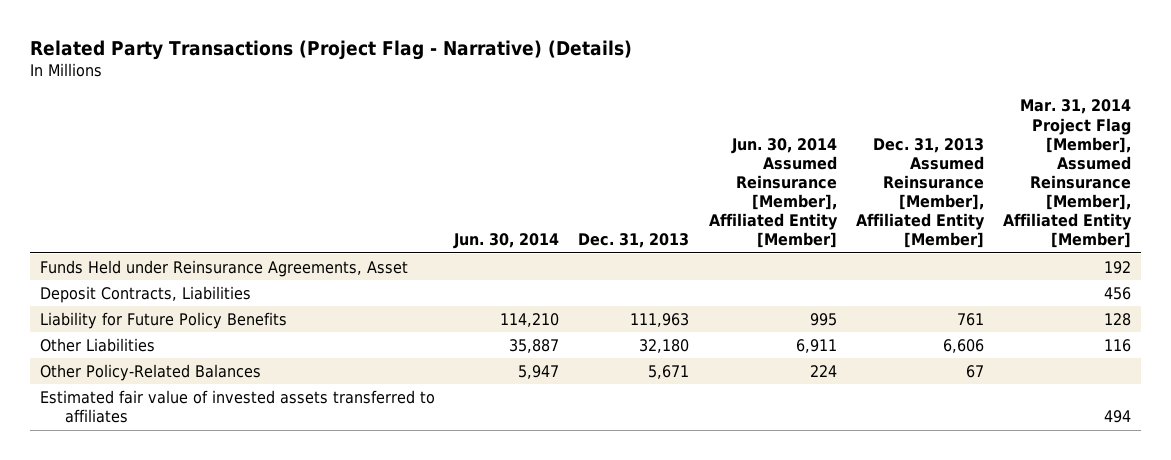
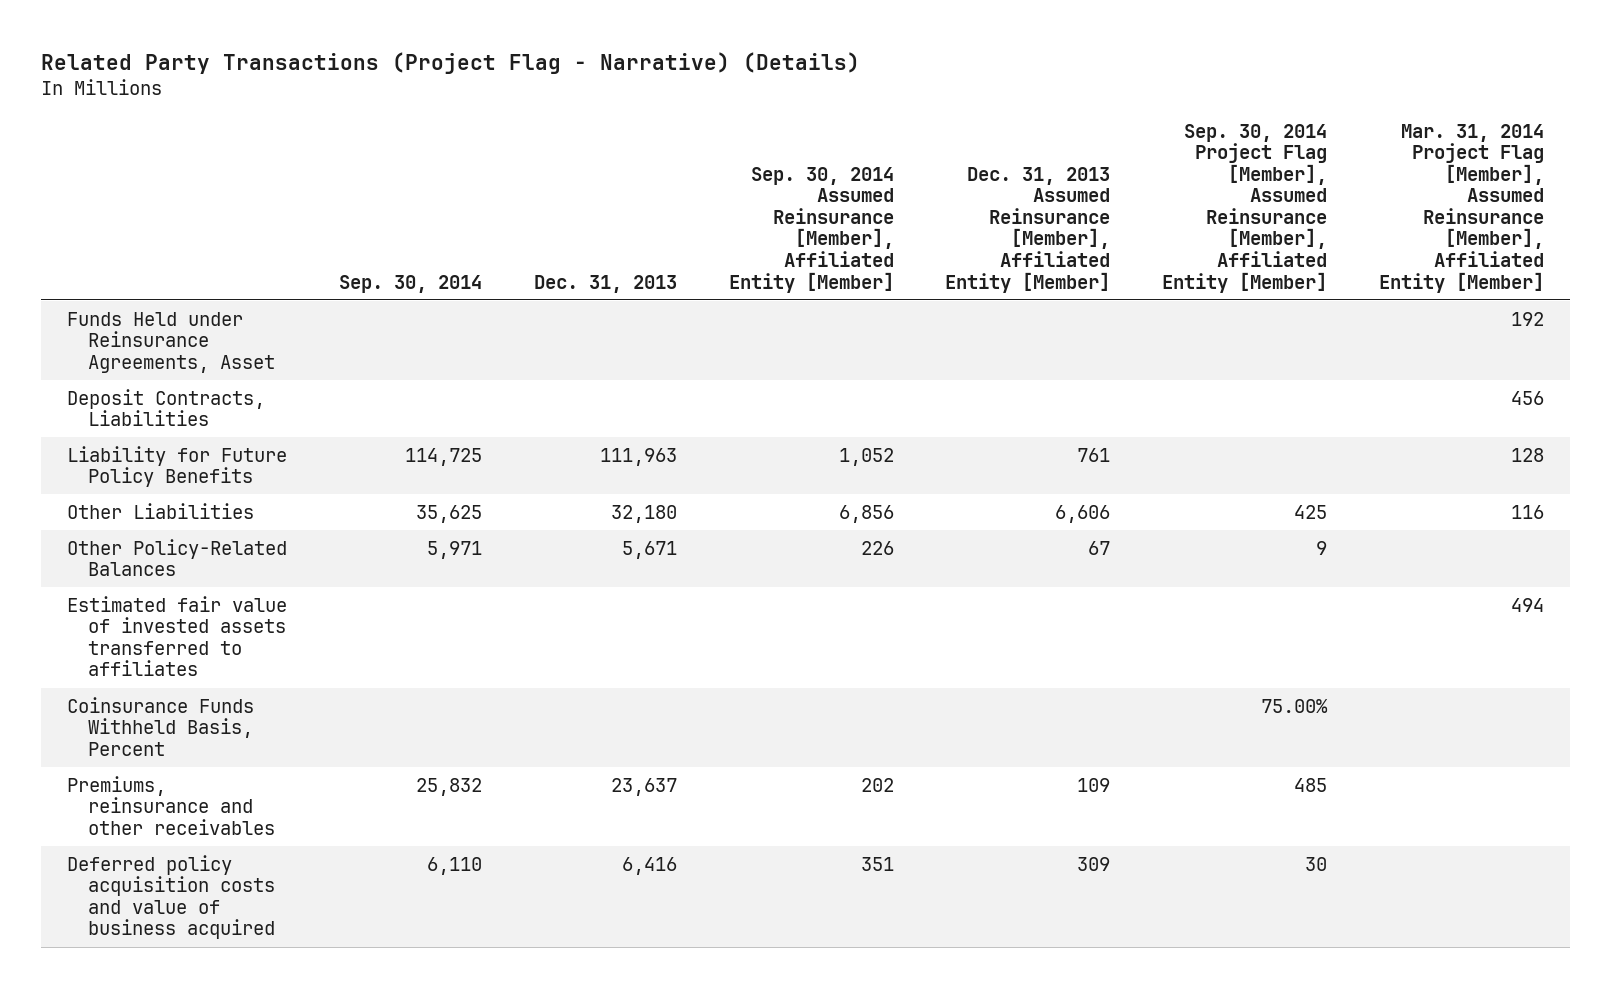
- | Jun. 30, 2014 | Dec. 31, 2013 | Jun. 30, 2014 Assumed Reinsurance [Member], Affiliated Entity [Member] | Dec. 31, 2013 Assumed Reinsurance [Member], Affiliated Entity [Member] | Mar. 31, 2014 Project Flag [Member], Assumed Reinsurance [Member], Affiliated Entity [Member]
+ | Sep. 30, 2014 | Dec. 31, 2013 | Sep. 30, 2014 Assumed Reinsurance [Member], Affiliated Entity [Member] | Dec. 31, 2013 Assumed Reinsurance [Member], Affiliated Entity [Member] | Sep. 30, 2014 Project Flag [Member], Assumed Reinsurance [Member], Affiliated Entity [Member] | Mar. 31, 2014 Project Flag [Member], Assumed Reinsurance [Member], Affiliated Entity [Member]
+ Coinsurance Funds Withheld Basis, Percent | | | | | 75.00% |
+ Premiums, reinsurance and other receivables | 25,832 | 23,637 | 202 | 109 | 485 |
+ Deferred policy acquisition costs and value of business acquired | 6,110 | 6,416 | 351 | 309 | 30 |

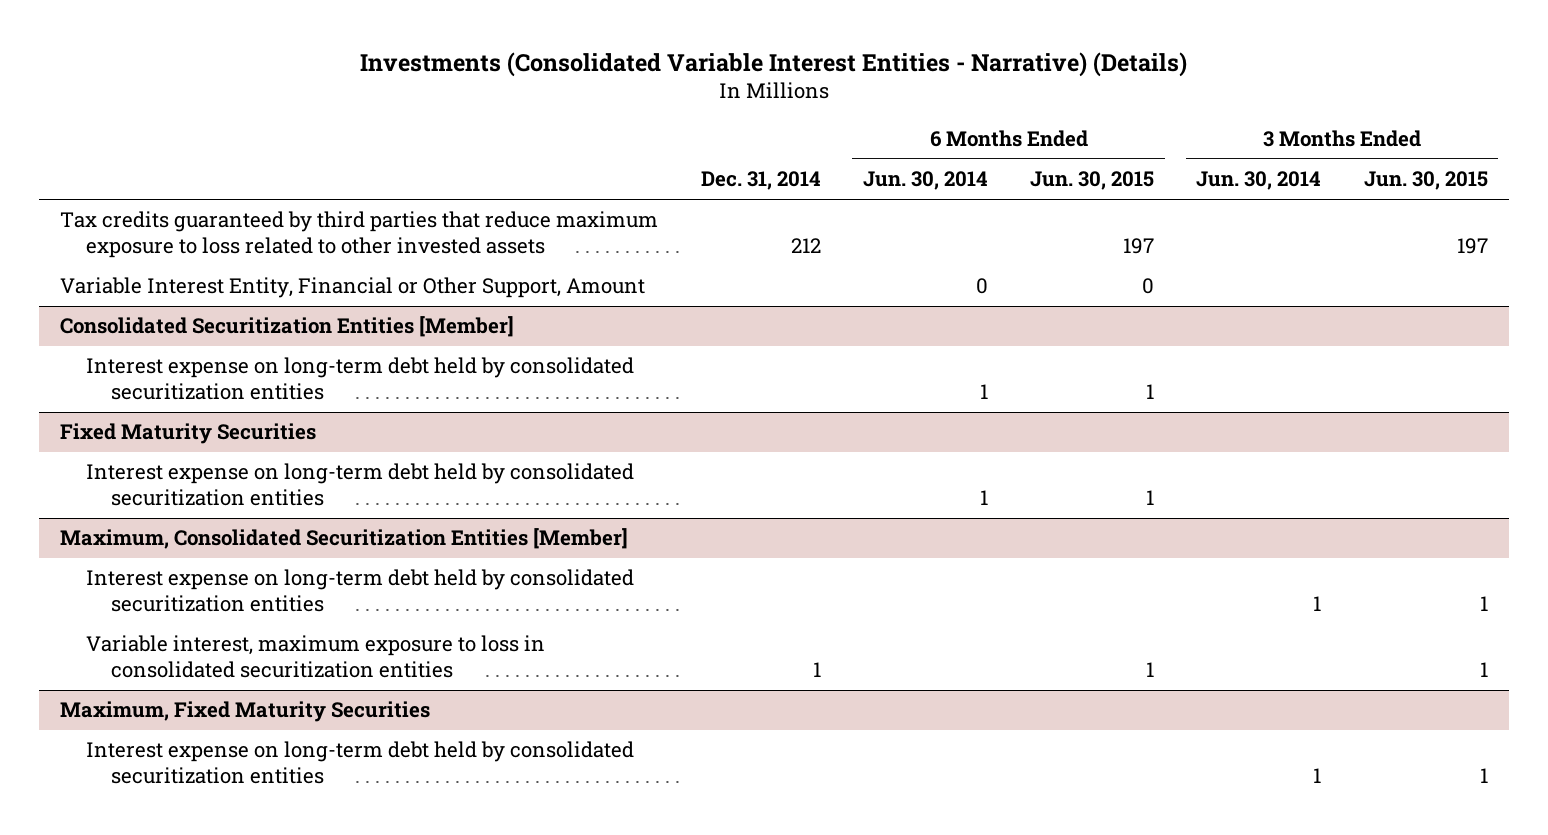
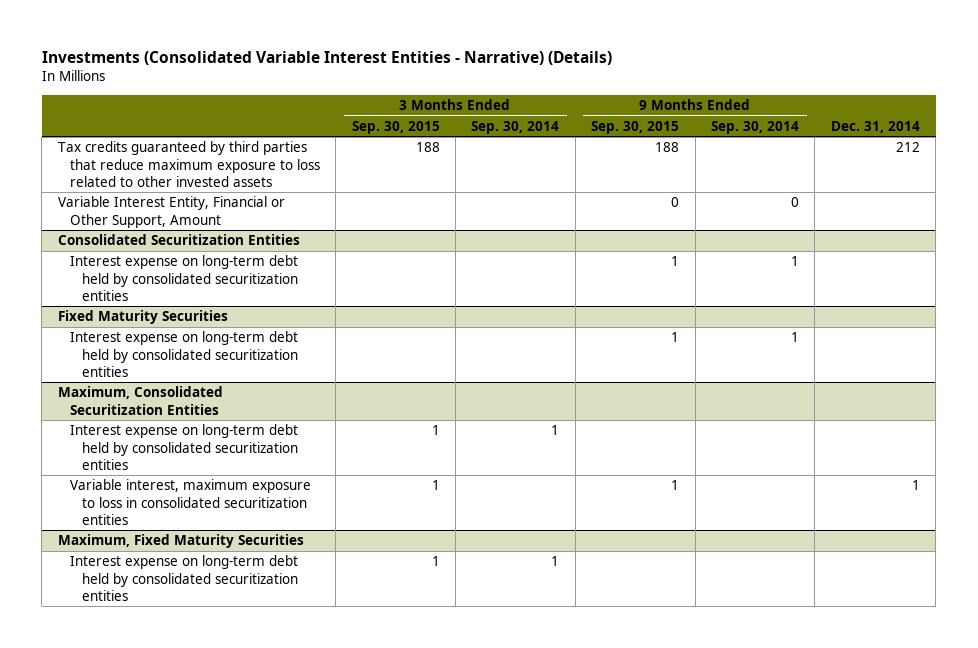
- | Dec. 31, 2014 | 6 Months Ended Jun. 30, 2014 | 6 Months Ended Jun. 30, 2015 | 3 Months Ended Jun. 30, 2014 | 3 Months Ended Jun. 30, 2015
+ | 3 Months Ended Sep. 30, 2015 | 3 Months Ended Sep. 30, 2014 | 9 Months Ended Sep. 30, 2015 | 9 Months Ended Sep. 30, 2014 | Dec. 31, 2014
- Consolidated Securitization Entities [Member]
+ Consolidated Securitization Entities
- Maximum, Consolidated Securitization Entities [Member]
+ Maximum, Consolidated Securitization Entities

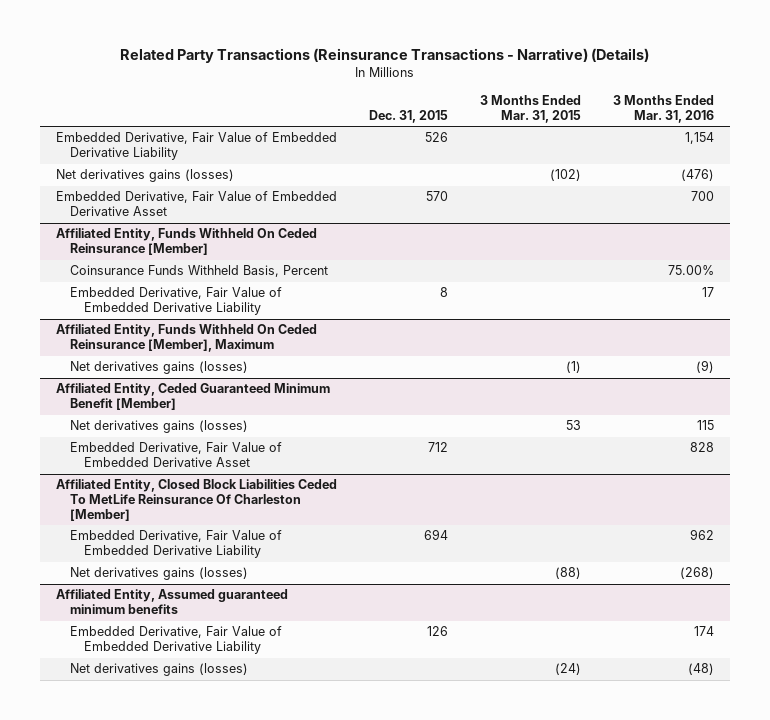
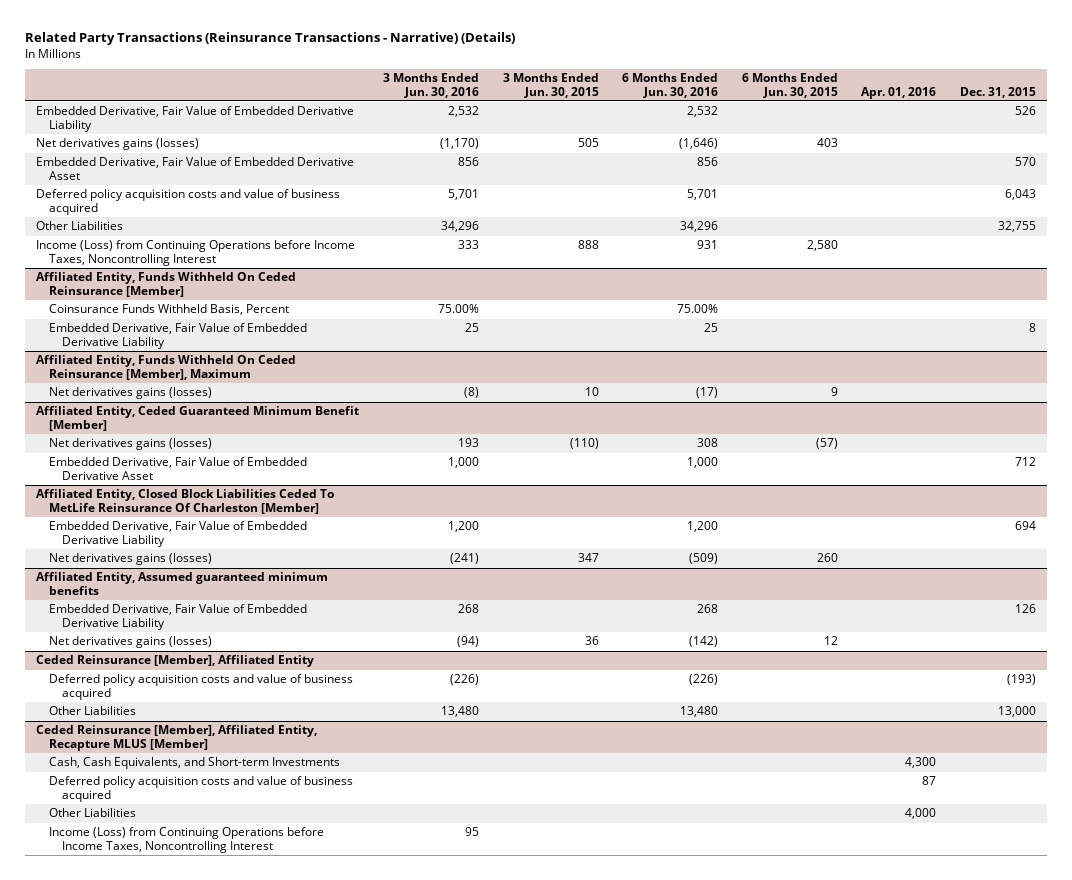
- | Dec. 31, 2015 | 3 Months Ended Mar. 31, 2015 | 3 Months Ended Mar. 31, 2016
+ | 3 Months Ended Jun. 30, 2016 | 3 Months Ended Jun. 30, 2015 | 6 Months Ended Jun. 30, 2016 | 6 Months Ended Jun. 30, 2015 | Apr. 01, 2016 | Dec. 31, 2015
+ Deferred policy acquisition costs and value of business acquired | 5,701 | | 5,701 | | | 6,043
+ Other Liabilities | 34,296 | | 34,296 | | | 32,755
+ Income (Loss) from Continuing Operations before Income Taxes, Noncontrolling Interest | 333 | 888 | 931 | 2,580 | |
+ Ceded Reinsurance [Member], Affiliated Entity
+ Deferred policy acquisition costs and value of business acquired | (226) | | (226) | | | (193)
+ Other Liabilities | 13,480 | | 13,480 | | | 13,000
+ Ceded Reinsurance [Member], Affiliated Entity, Recapture MLUS [Member]
+ Cash, Cash Equivalents, and Short-term Investments | | | | | 4,300 |
+ Deferred policy acquisition costs and value of business acquired | | | | | 87 |
+ Other Liabilities | | | | | 4,000 |
+ Income (Loss) from Continuing Operations before Income Taxes, Noncontrolling Interest | 95 | | | | |

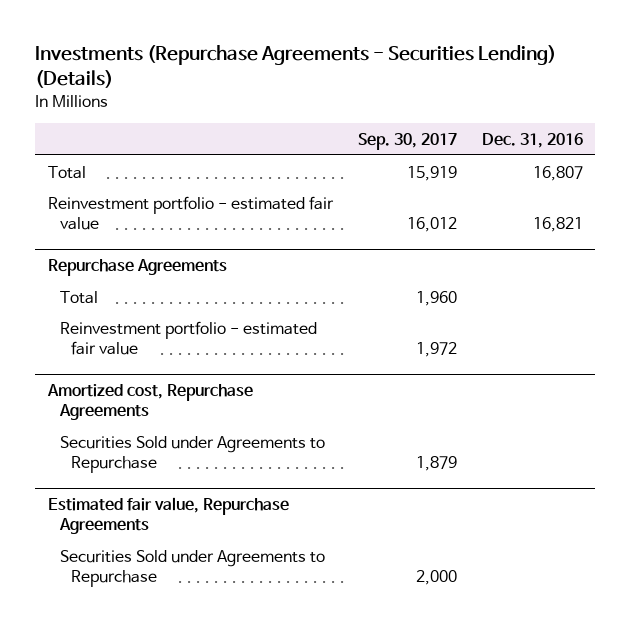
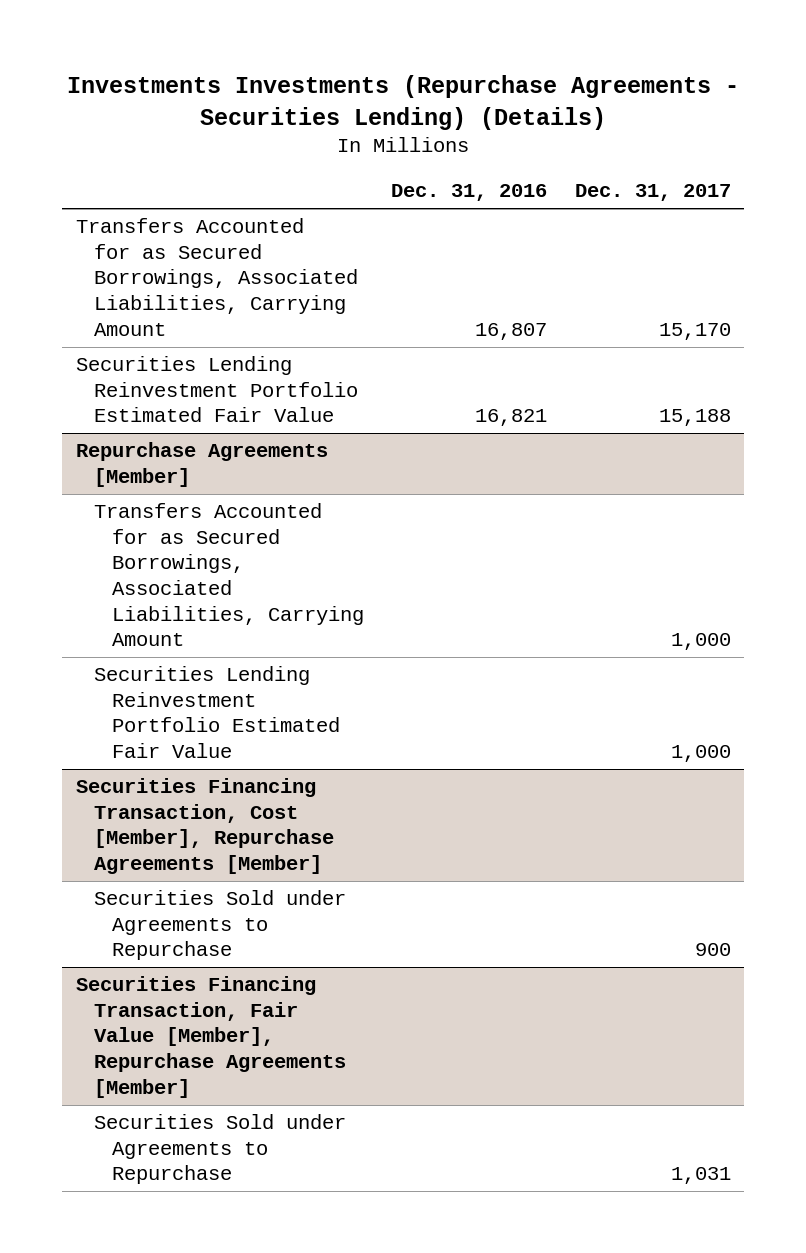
- Investments (Repurchase Agreements - Securities Lending) (Details)
+ Investments Investments (Repurchase Agreements - Securities Lending) (Details)
- | Sep. 30, 2017 | Dec. 31, 2016
+ | Dec. 31, 2016 | Dec. 31, 2017
- Total | 15,919 | 16,807
- Reinvestment portfolio - estimated fair value | 16,012 | 16,821
- Repurchase Agreements
- Total | 1,960 |
- Reinvestment portfolio - estimated fair value | 1,972 |
- Amortized cost, Repurchase Agreements
- Securities Sold under Agreements to Repurchase | 1,879 |
- Estimated fair value, Repurchase Agreements
+ Transfers Accounted for as Secured Borrowings, Associated Liabilities, Carrying Amount | 16,807 | 15,170
+ Securities Lending Reinvestment Portfolio Estimated Fair Value | 16,821 | 15,188
+ Repurchase Agreements [Member]
+ Transfers Accounted for as Secured Borrowings, Associated Liabilities, Carrying Amount | | 1,000
+ Securities Lending Reinvestment Portfolio Estimated Fair Value | | 1,000
+ Securities Financing Transaction, Cost [Member], Repurchase Agreements [Member]
+ Securities Sold under Agreements to Repurchase | | 900
+ Securities Financing Transaction, Fair Value [Member], Repurchase Agreements [Member]

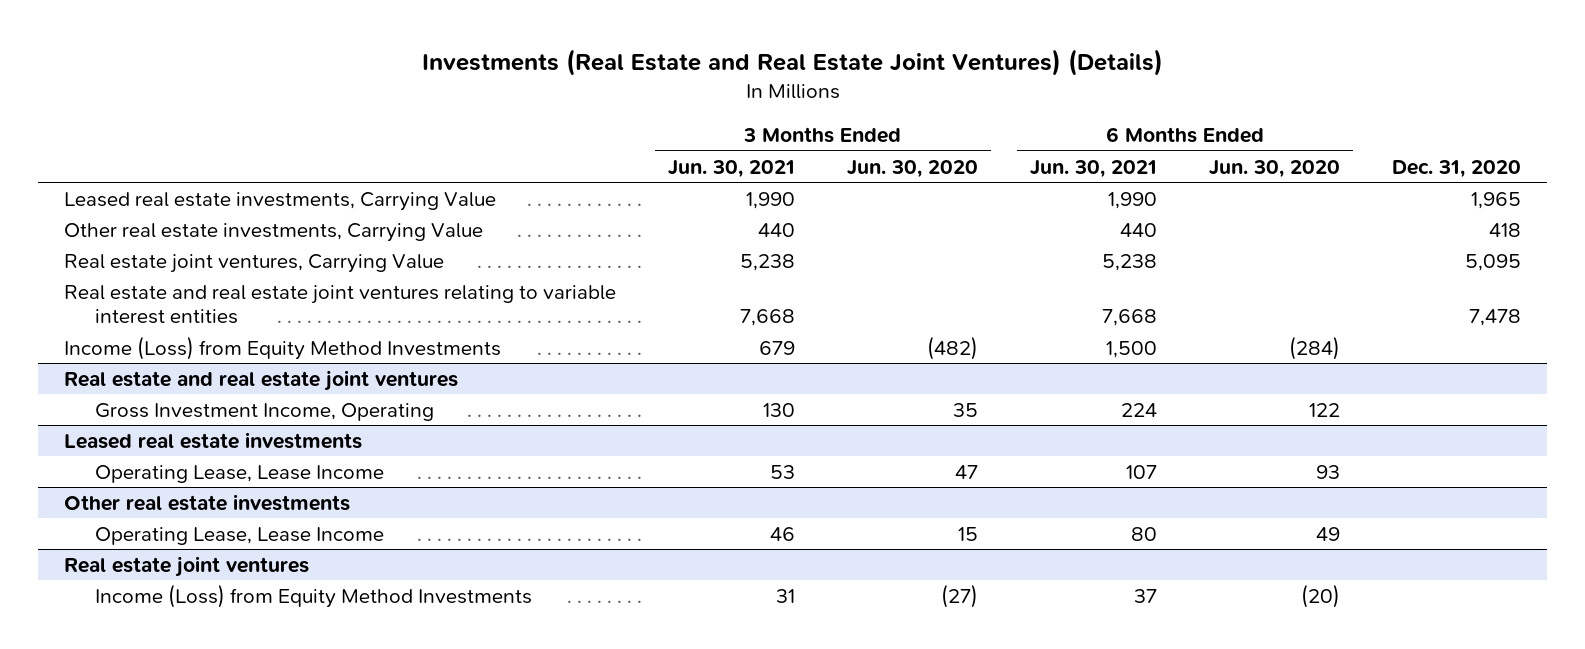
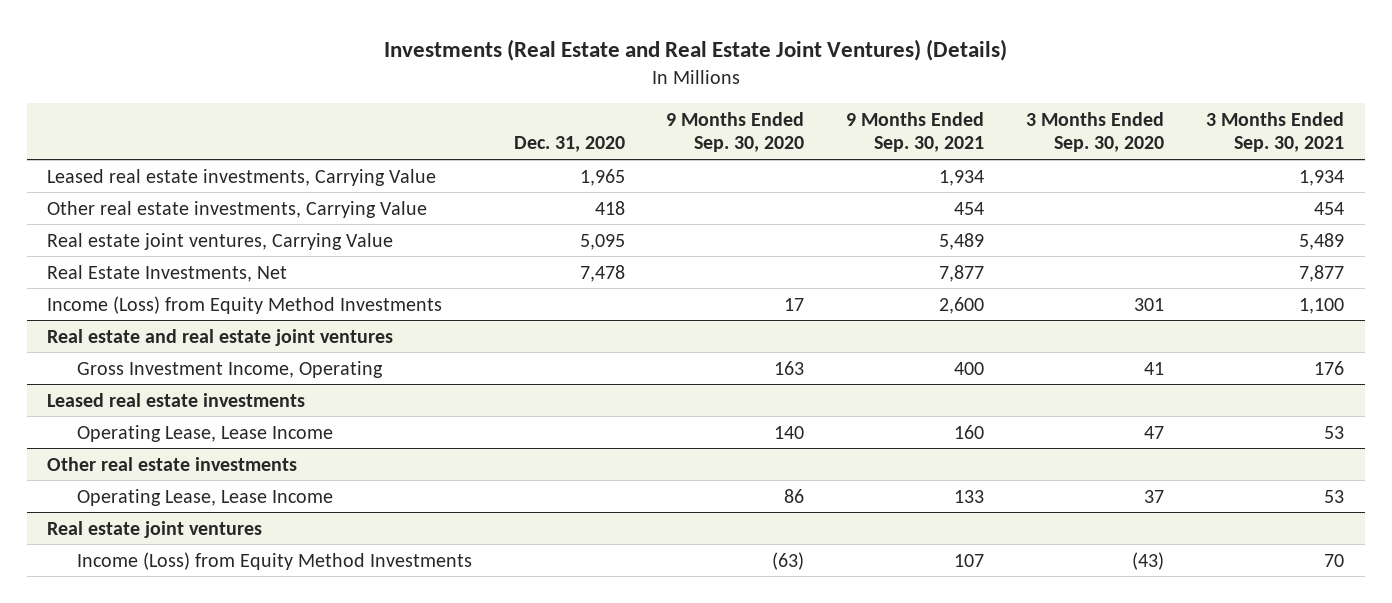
- | 3 Months Ended Jun. 30, 2021 | 3 Months Ended Jun. 30, 2020 | 6 Months Ended Jun. 30, 2021 | 6 Months Ended Jun. 30, 2020 | Dec. 31, 2020
+ | Dec. 31, 2020 | 9 Months Ended Sep. 30, 2020 | 9 Months Ended Sep. 30, 2021 | 3 Months Ended Sep. 30, 2020 | 3 Months Ended Sep. 30, 2021
- Real estate and real estate joint ventures relating to variable interest entities | 7,668 | | 7,668 | | 7,478
+ Real Estate Investments, Net | 7,478 | | 7,877 | | 7,877

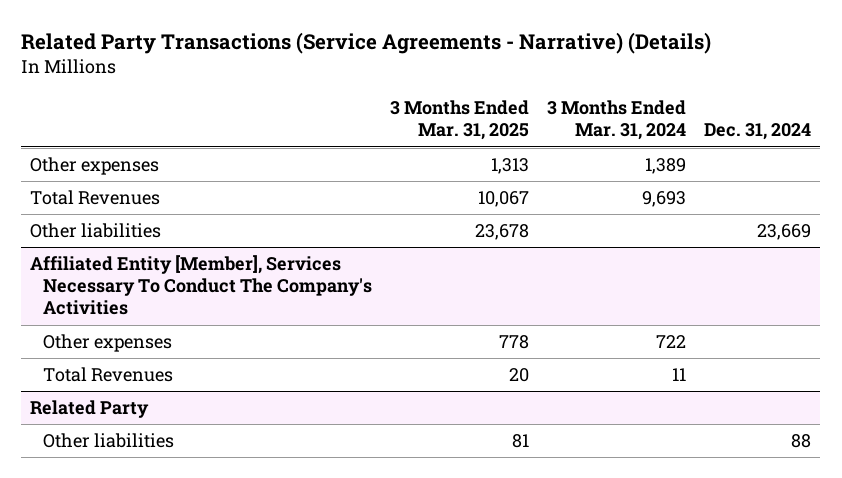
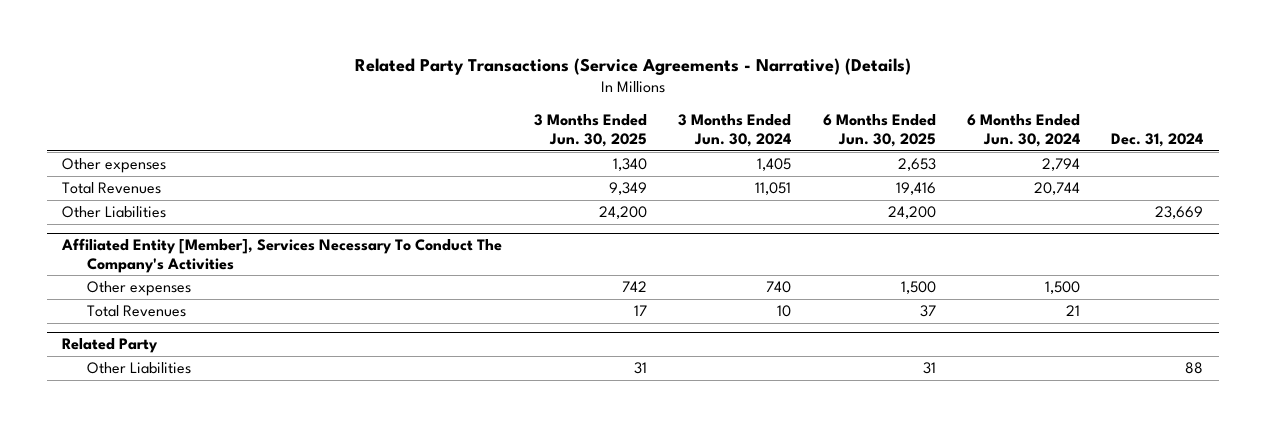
- | 3 Months Ended Mar. 31, 2025 | 3 Months Ended Mar. 31, 2024 | Dec. 31, 2024
+ | 3 Months Ended Jun. 30, 2025 | 3 Months Ended Jun. 30, 2024 | 6 Months Ended Jun. 30, 2025 | 6 Months Ended Jun. 30, 2024 | Dec. 31, 2024
- Other liabilities | 23,678 | | 23,669
+ Other Liabilities | 24,200 | | 24,200 | | 23,669
@ Related Party
- Other liabilities | 81 | | 88
+ Other Liabilities | 31 | | 31 | | 88

